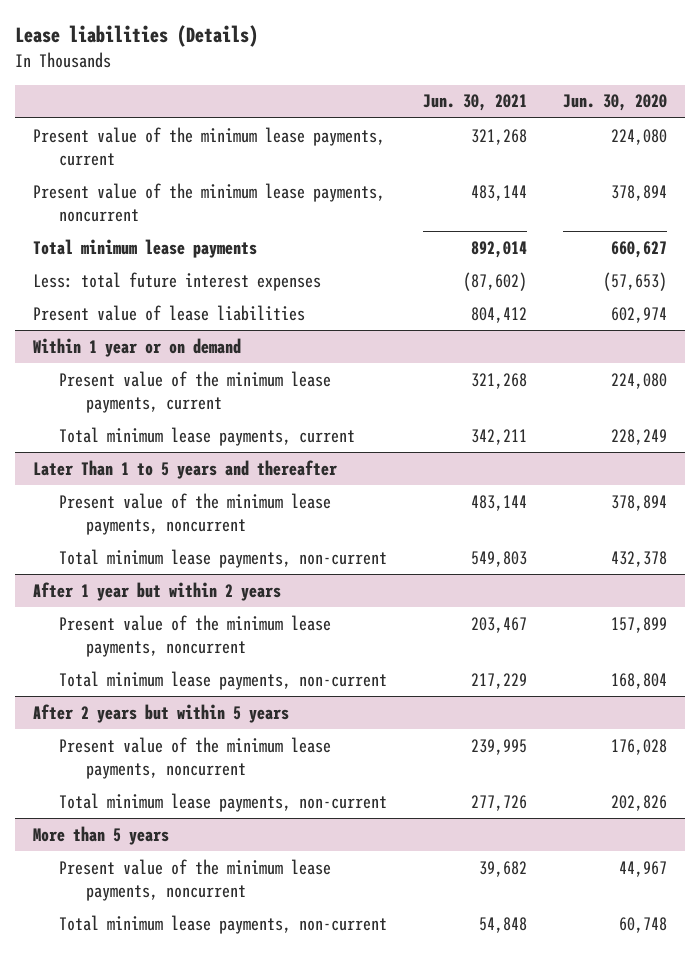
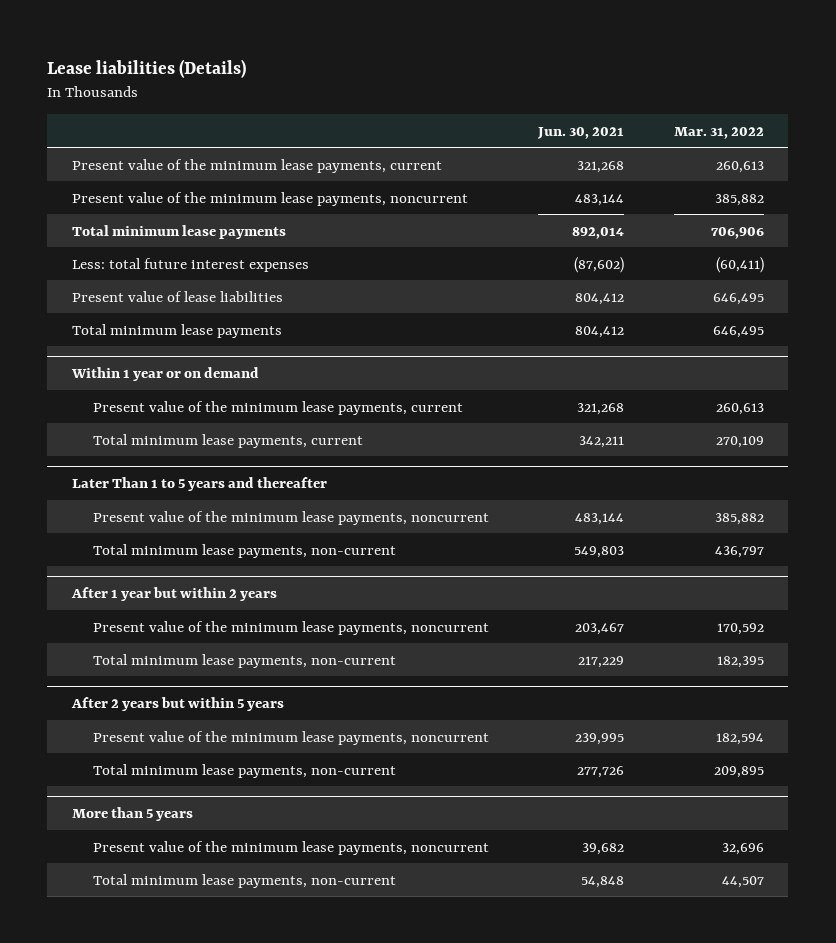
- | Jun. 30, 2021 | Jun. 30, 2020
+ | Jun. 30, 2021 | Mar. 31, 2022
+ Total minimum lease payments | 804,412 | 646,495

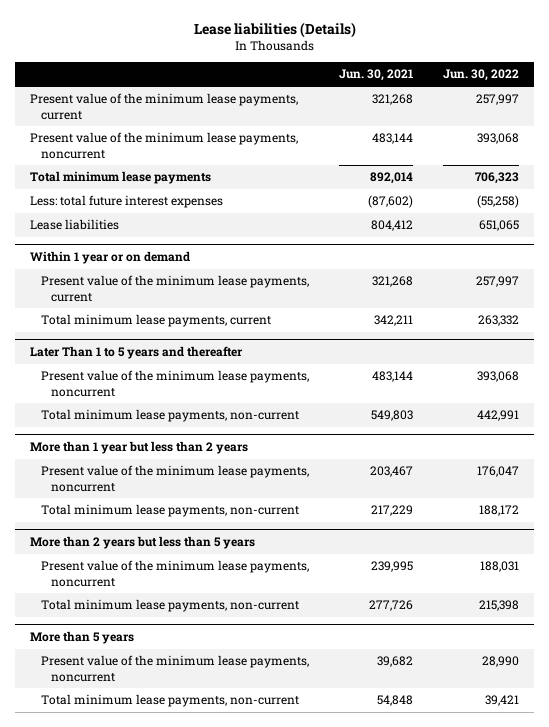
- | Jun. 30, 2021 | Mar. 31, 2022
+ | Jun. 30, 2021 | Jun. 30, 2022
- Present value of lease liabilities | 804,412 | 646,495
- Total minimum lease payments | 804,412 | 646,495
+ Lease liabilities | 804,412 | 651,065
- After 1 year but within 2 years
+ More than 1 year but less than 2 years
- After 2 years but within 5 years
+ More than 2 years but less than 5 years

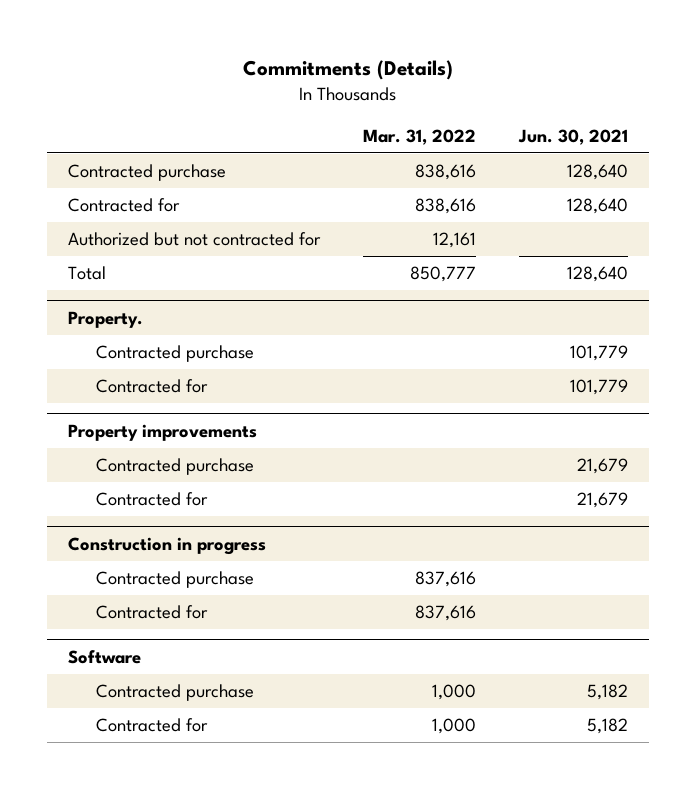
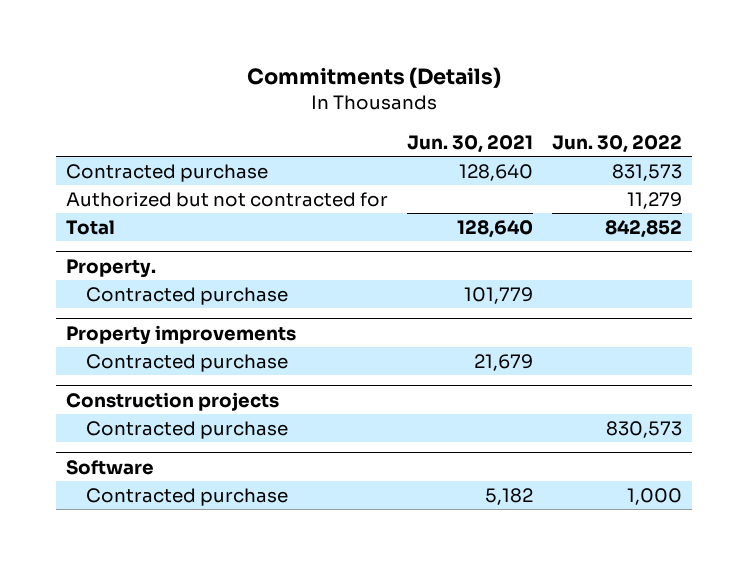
- | Mar. 31, 2022 | Jun. 30, 2021
+ | Jun. 30, 2021 | Jun. 30, 2022
- Contracted for | 838,616 | 128,640
@ Property.
- Contracted for | | 101,779
@ Property improvements
- Contracted for | | 21,679
- Construction in progress
+ Construction projects
- Contracted for | 837,616 |
@ Software
- Contracted for | 1,000 | 5,182

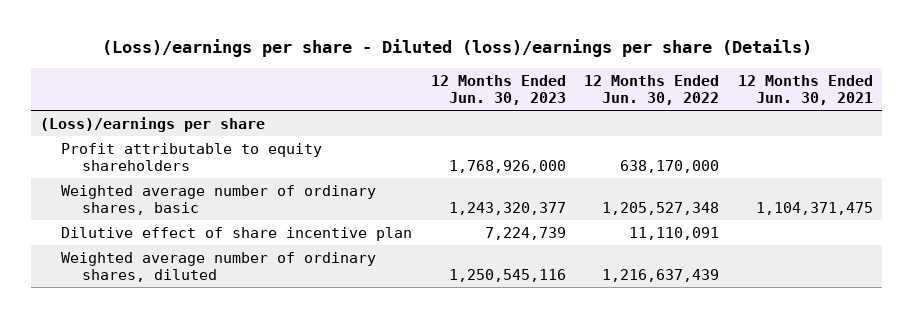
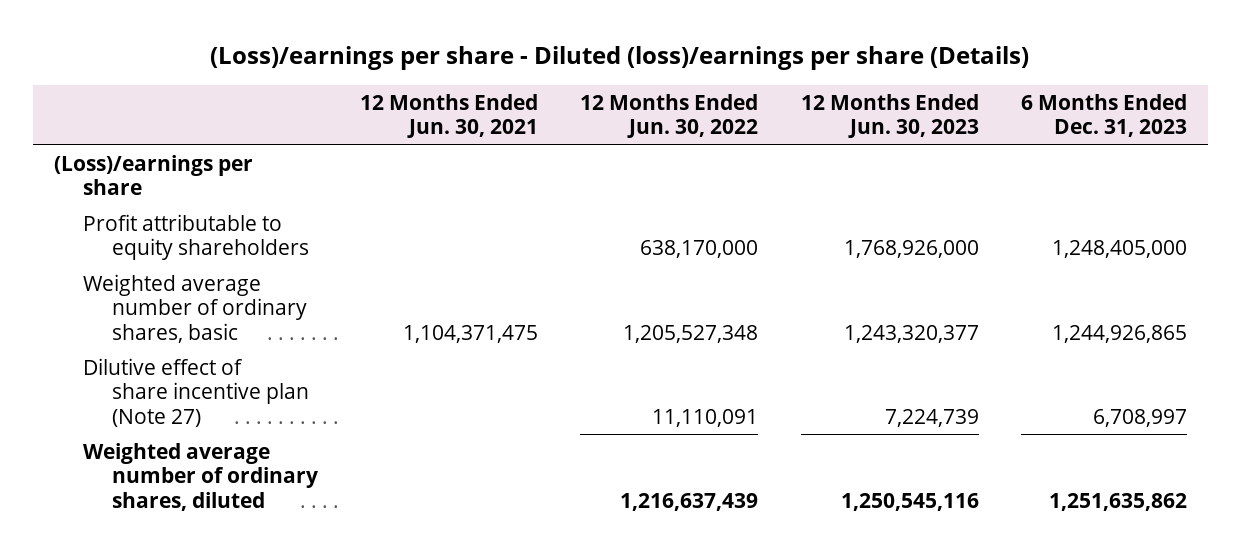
- | 12 Months Ended Jun. 30, 2023 | 12 Months Ended Jun. 30, 2022 | 12 Months Ended Jun. 30, 2021
+ | 12 Months Ended Jun. 30, 2021 | 12 Months Ended Jun. 30, 2022 | 12 Months Ended Jun. 30, 2023 | 6 Months Ended Dec. 31, 2023
- Dilutive effect of share incentive plan | 7,224,739 | 11,110,091 |
+ Dilutive effect of share incentive plan (Note 27) | | 11,110,091 | 7,224,739 | 6,708,997

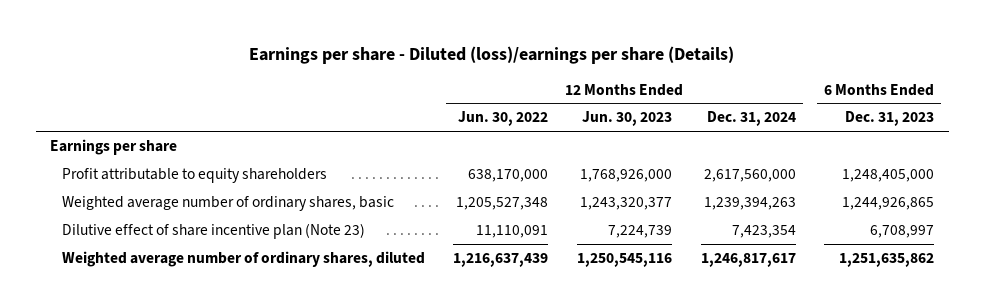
- (Loss)/earnings per share - Diluted (loss)/earnings per share (Details)
+ Earnings per share - Diluted (loss)/earnings per share (Details)
- | 12 Months Ended Jun. 30, 2021 | 12 Months Ended Jun. 30, 2022 | 12 Months Ended Jun. 30, 2023 | 6 Months Ended Dec. 31, 2023
+ | 12 Months Ended Jun. 30, 2022 | 12 Months Ended Jun. 30, 2023 | 12 Months Ended Dec. 31, 2024 | 6 Months Ended Dec. 31, 2023
- (Loss)/earnings per share
+ Earnings per share
- Dilutive effect of share incentive plan (Note 27) | | 11,110,091 | 7,224,739 | 6,708,997
+ Dilutive effect of share incentive plan (Note 23) | 11,110,091 | 7,224,739 | 7,423,354 | 6,708,997

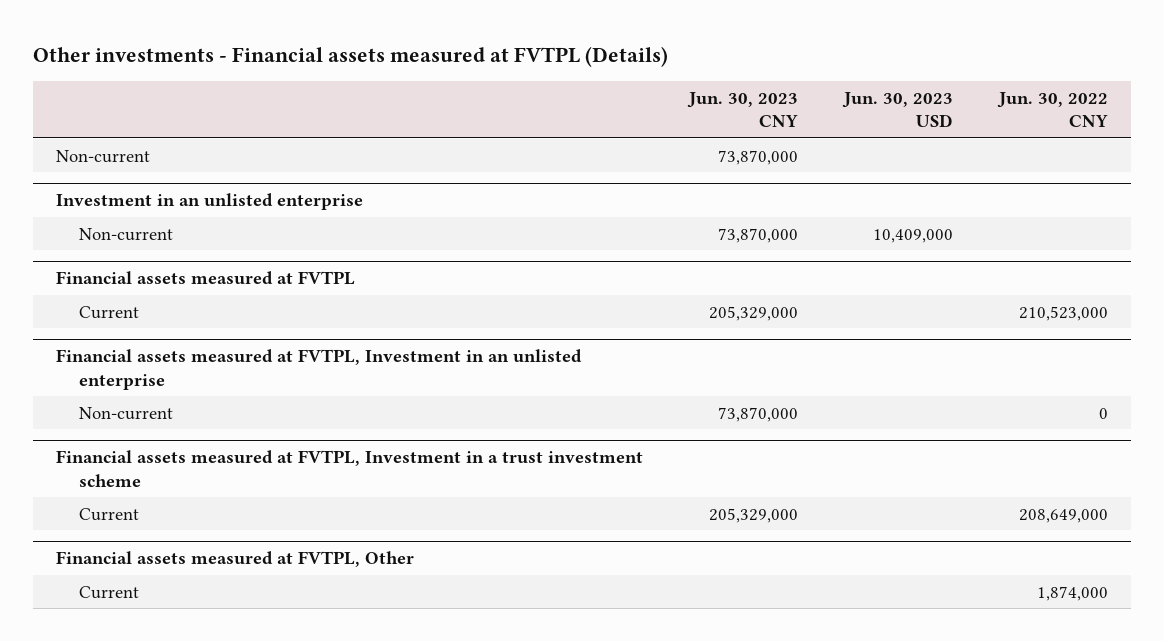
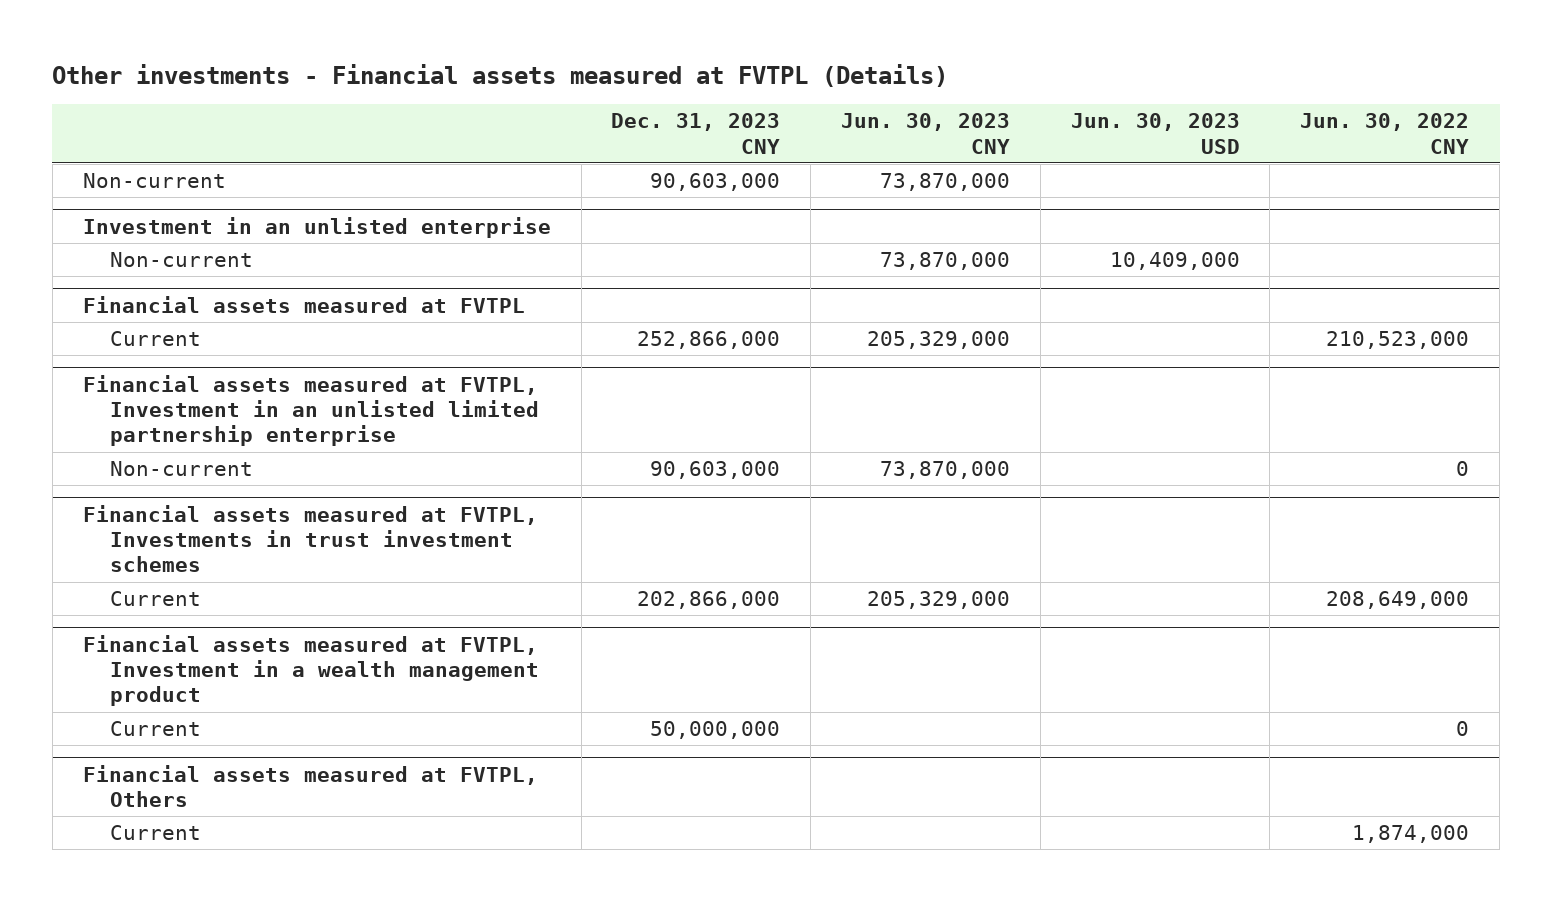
- | Jun. 30, 2023 CNY | Jun. 30, 2023 USD | Jun. 30, 2022 CNY
+ | Dec. 31, 2023 CNY | Jun. 30, 2023 CNY | Jun. 30, 2023 USD | Jun. 30, 2022 CNY
- Financial assets measured at FVTPL, Investment in an unlisted enterprise
+ Financial assets measured at FVTPL, Investment in an unlisted limited partnership enterprise
- Financial assets measured at FVTPL, Investment in a trust investment scheme
+ Financial assets measured at FVTPL, Investments in trust investment schemes
- Financial assets measured at FVTPL, Other
+ Financial assets measured at FVTPL, Investment in a wealth management product
+ Current | 50,000,000 | | | 0
+ Financial assets measured at FVTPL, Others

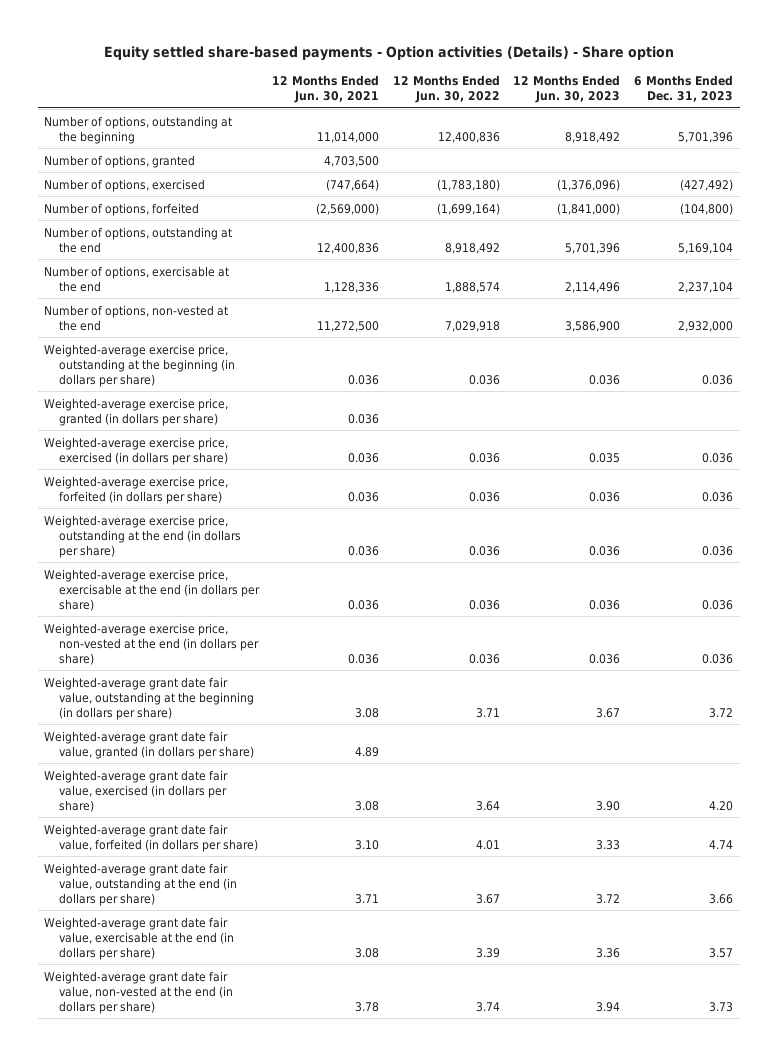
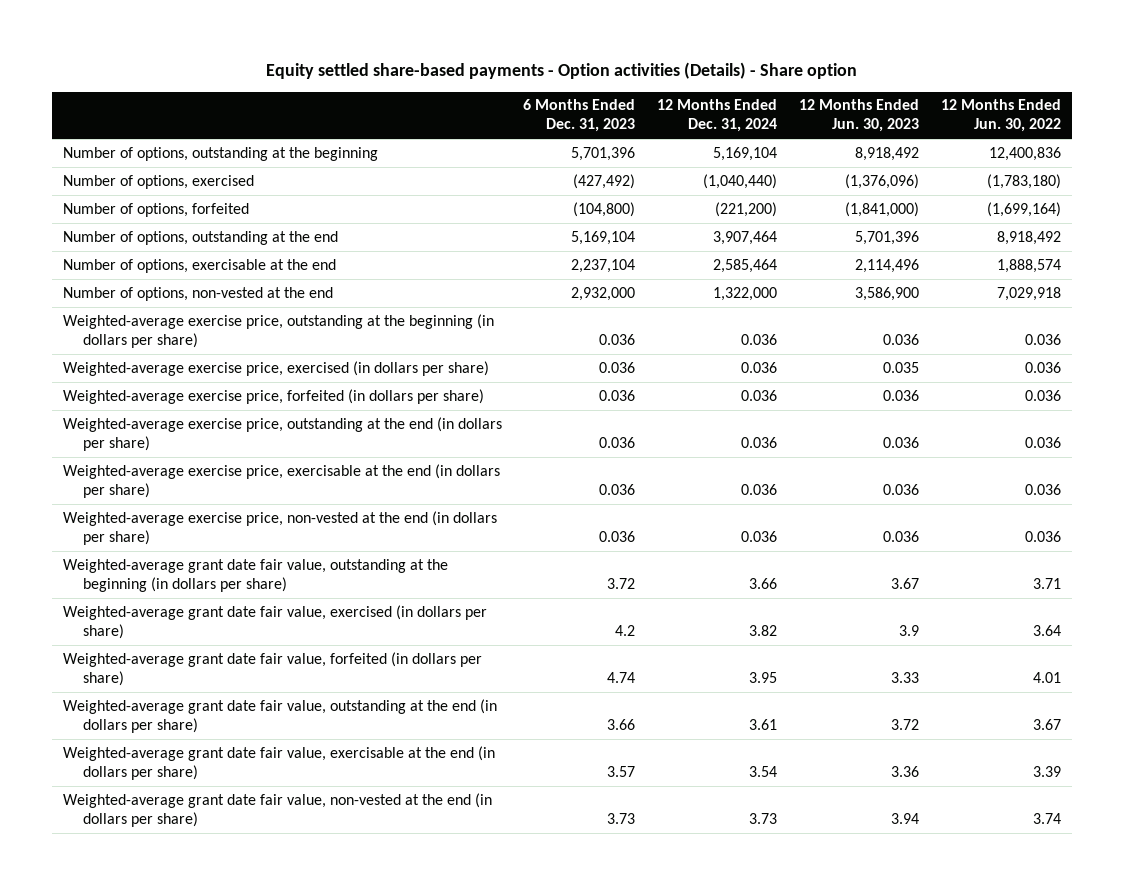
- | 12 Months Ended Jun. 30, 2021 | 12 Months Ended Jun. 30, 2022 | 12 Months Ended Jun. 30, 2023 | 6 Months Ended Dec. 31, 2023
+ | 6 Months Ended Dec. 31, 2023 | 12 Months Ended Dec. 31, 2024 | 12 Months Ended Jun. 30, 2023 | 12 Months Ended Jun. 30, 2022
- Number of options, granted | 4,703,500 | | |
- Weighted-average exercise price, granted (in dollars per share) | 0.036 | | |
- Weighted-average grant date fair value, granted (in dollars per share) | 4.89 | | |
- Weighted-average grant date fair value, exercised (in dollars per share) | 3.08 | 3.64 | 3.90 | 4.20
+ Weighted-average grant date fair value, exercised (in dollars per share) | 4.2 | 3.82 | 3.9 | 3.64

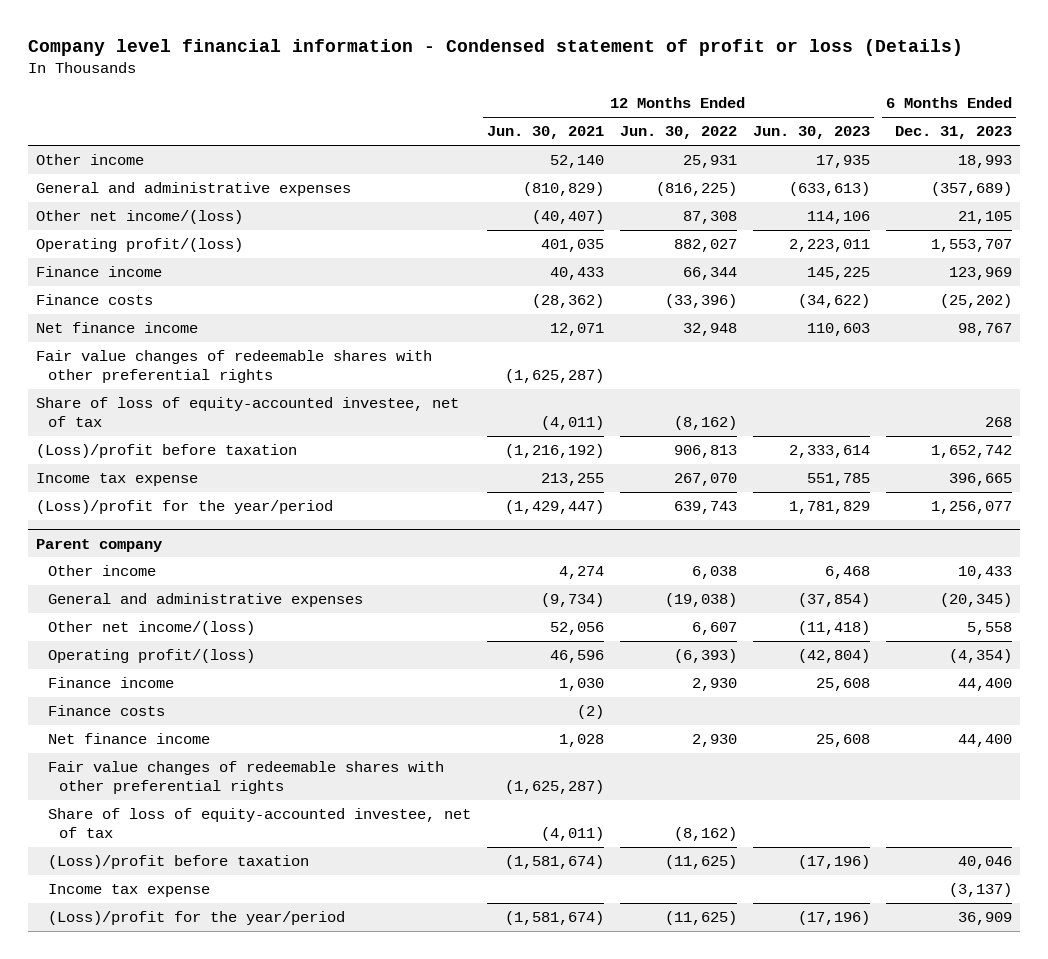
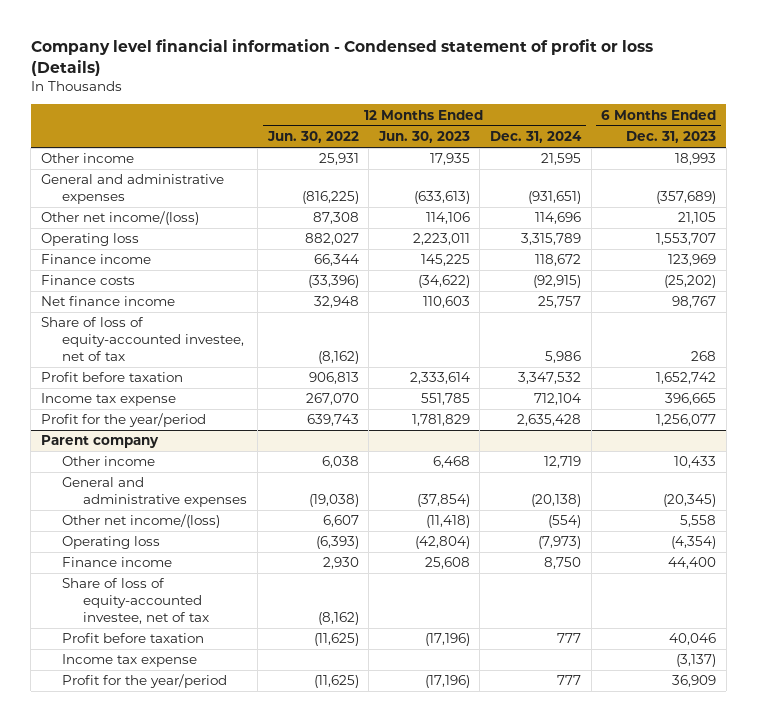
- | 12 Months Ended Jun. 30, 2021 | 12 Months Ended Jun. 30, 2022 | 12 Months Ended Jun. 30, 2023 | 6 Months Ended Dec. 31, 2023
+ | 12 Months Ended Jun. 30, 2022 | 12 Months Ended Jun. 30, 2023 | 12 Months Ended Dec. 31, 2024 | 6 Months Ended Dec. 31, 2023
- Operating profit/(loss) | 401,035 | 882,027 | 2,223,011 | 1,553,707
+ Operating loss | 882,027 | 2,223,011 | 3,315,789 | 1,553,707
- Fair value changes of redeemable shares with other preferential rights | (1,625,287) | | |
- (Loss)/profit before taxation | (1,216,192) | 906,813 | 2,333,614 | 1,652,742
+ Profit before taxation | 906,813 | 2,333,614 | 3,347,532 | 1,652,742
- (Loss)/profit for the year/period | (1,429,447) | 639,743 | 1,781,829 | 1,256,077
+ Profit for the year/period | 639,743 | 1,781,829 | 2,635,428 | 1,256,077
@ Parent company
- Operating profit/(loss) | 46,596 | (6,393) | (42,804) | (4,354)
+ Operating loss | (6,393) | (42,804) | (7,973) | (4,354)
- Finance costs | (2) | | |
- Net finance income | 1,028 | 2,930 | 25,608 | 44,400
- Fair value changes of redeemable shares with other preferential rights | (1,625,287) | | |
- (Loss)/profit before taxation | (1,581,674) | (11,625) | (17,196) | 40,046
+ Profit before taxation | (11,625) | (17,196) | 777 | 40,046
- (Loss)/profit for the year/period | (1,581,674) | (11,625) | (17,196) | 36,909
+ Profit for the year/period | (11,625) | (17,196) | 777 | 36,909

